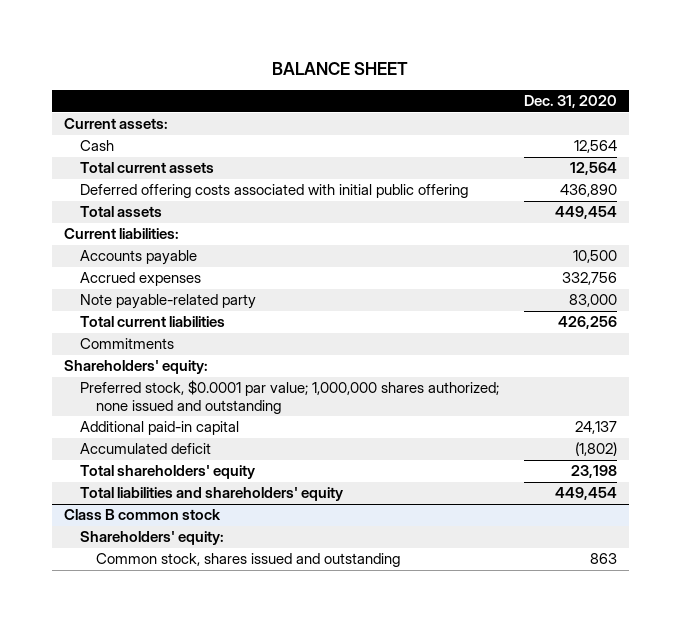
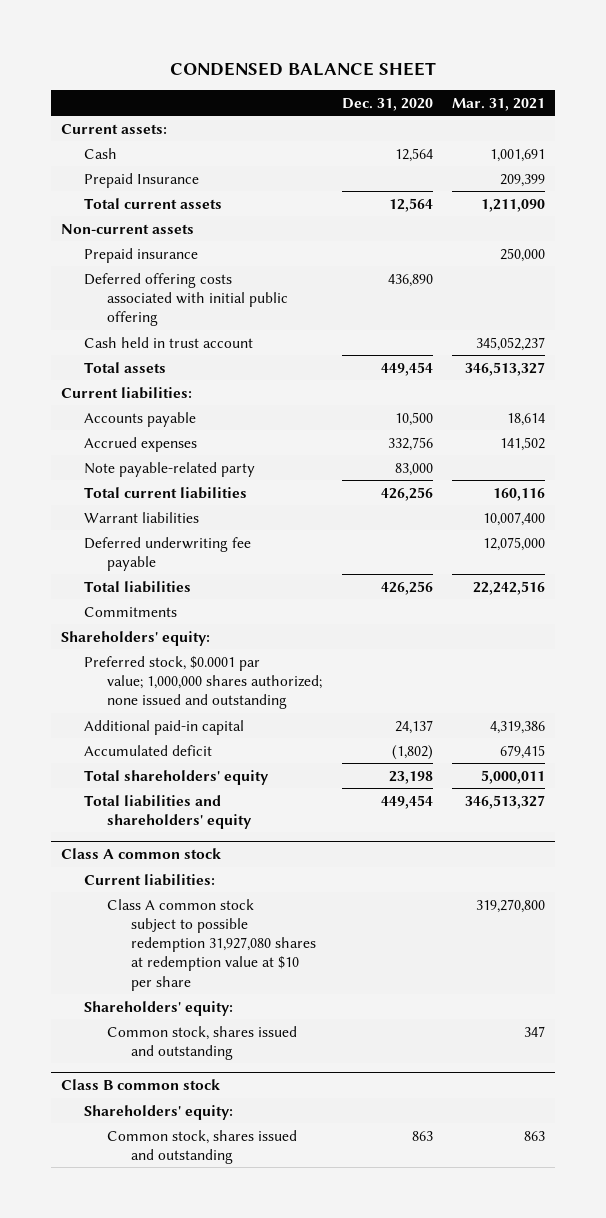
- BALANCE SHEET
+ CONDENSED BALANCE SHEET
- | Dec. 31, 2020
+ | Dec. 31, 2020 | Mar. 31, 2021
+ Prepaid Insurance | | 209,399
+ Non-current assets
+ Prepaid insurance | | 250,000
+ Cash held in trust account | | 345,052,237
+ Warrant liabilities | | 10,007,400
+ Deferred underwriting fee payable | | 12,075,000
+ Total liabilities | 426,256 | 22,242,516
+ Class A common stock
+ Current liabilities:
+ Class A common stock subject to possible redemption 31,927,080 shares at redemption value at $10 per share | | 319,270,800
+ Shareholders' equity:
+ Common stock, shares issued and outstanding | | 347

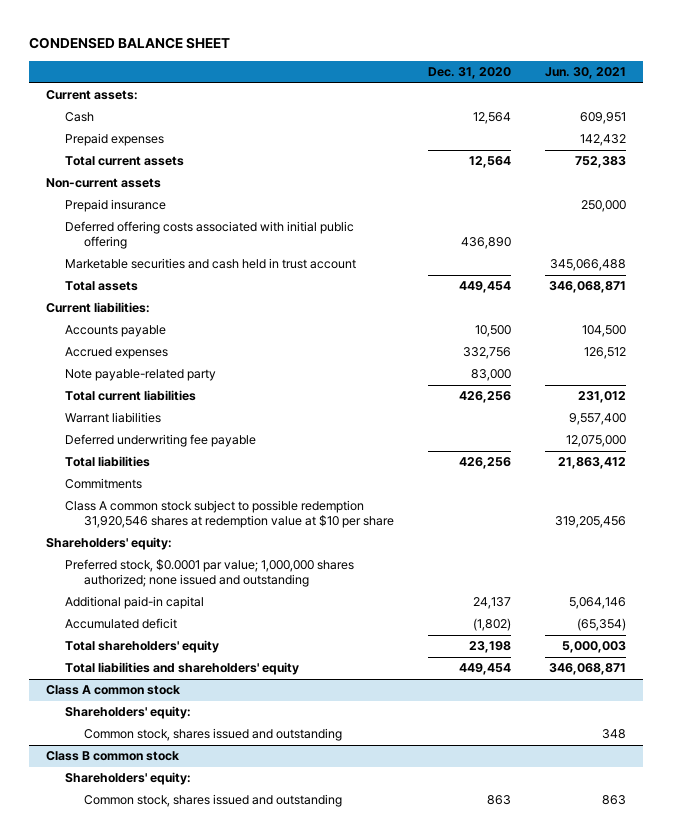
- | Dec. 31, 2020 | Mar. 31, 2021
+ | Dec. 31, 2020 | Jun. 30, 2021
- Prepaid Insurance | | 209,399
+ Prepaid expenses | | 142,432
- Cash held in trust account | | 345,052,237
+ Marketable securities and cash held in trust account | | 345,066,488
+ Class A common stock subject to possible redemption 31,920,546 shares at redemption value at $10 per share | | 319,205,456
@ Class A common stock
- Current liabilities:
- Class A common stock subject to possible redemption 31,927,080 shares at redemption value at $10 per share | | 319,270,800

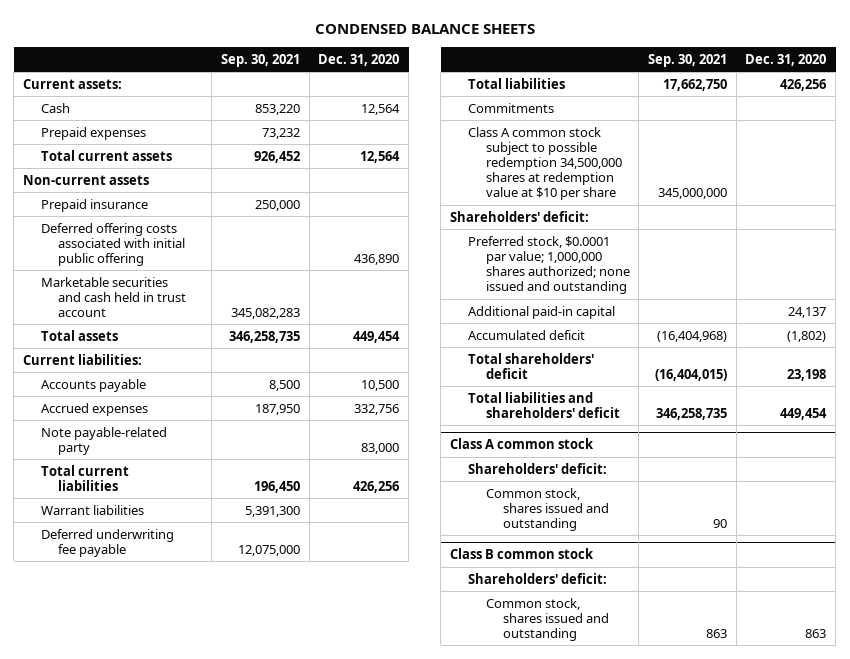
- CONDENSED BALANCE SHEET
+ CONDENSED BALANCE SHEETS
- | Dec. 31, 2020 | Jun. 30, 2021
+ | Sep. 30, 2021 | Dec. 31, 2020
- Class A common stock subject to possible redemption 31,920,546 shares at redemption value at $10 per share | | 319,205,456
- Shareholders' equity:
+ Class A common stock subject to possible redemption 34,500,000 shares at redemption value at $10 per share | 345,000,000 |
+ Shareholders' deficit:
- Total shareholders' equity | 23,198 | 5,000,003
- Total liabilities and shareholders' equity | 449,454 | 346,068,871
+ Total shareholders' deficit | (16,404,015) | 23,198
+ Total liabilities and shareholders' deficit | 346,258,735 | 449,454
@ Class A common stock
- Shareholders' equity:
+ Shareholders' deficit:
@ Class B common stock
- Shareholders' equity:
+ Shareholders' deficit:

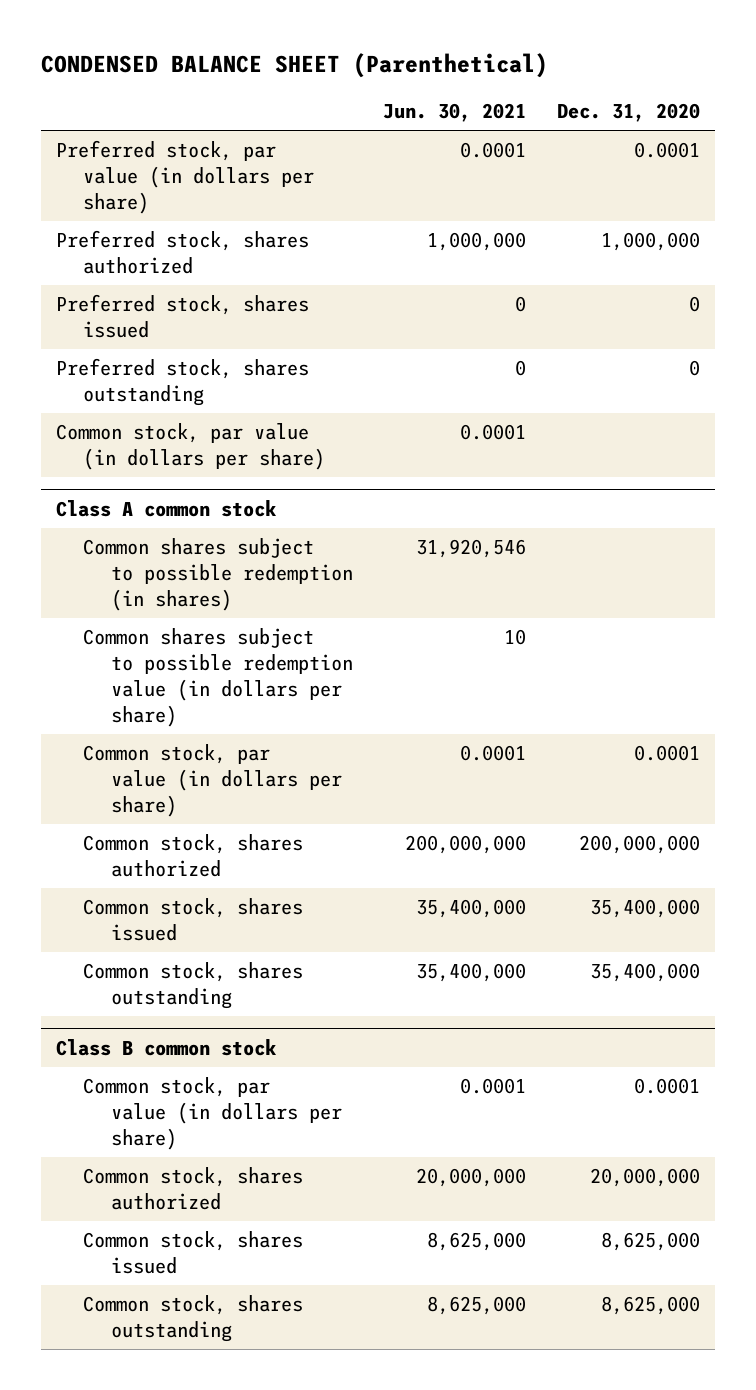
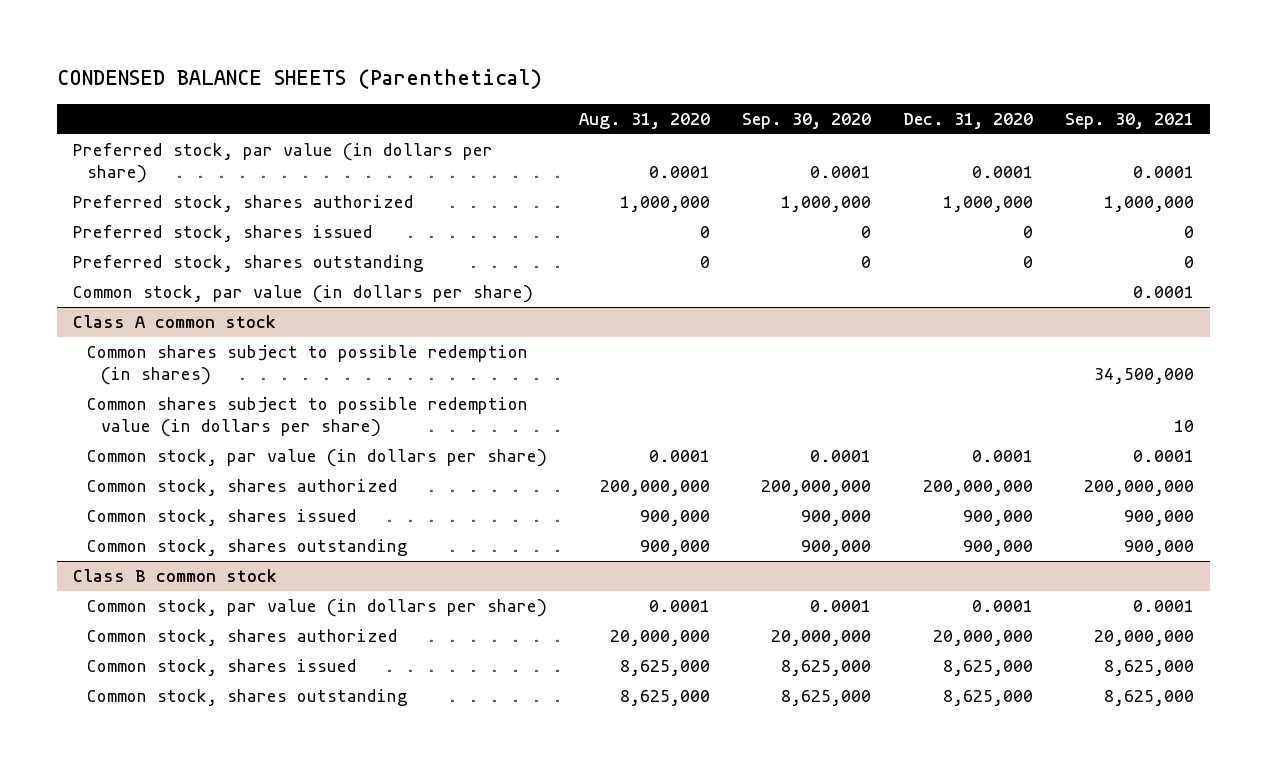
- CONDENSED BALANCE SHEET (Parenthetical)
+ CONDENSED BALANCE SHEETS (Parenthetical)
- | Jun. 30, 2021 | Dec. 31, 2020
+ | Aug. 31, 2020 | Sep. 30, 2020 | Dec. 31, 2020 | Sep. 30, 2021
@ Class A common stock
- Common stock, shares issued | 35,400,000 | 35,400,000
- Common stock, shares outstanding | 35,400,000 | 35,400,000
+ Common stock, shares issued | 900,000 | 900,000 | 900,000 | 900,000
+ Common stock, shares outstanding | 900,000 | 900,000 | 900,000 | 900,000

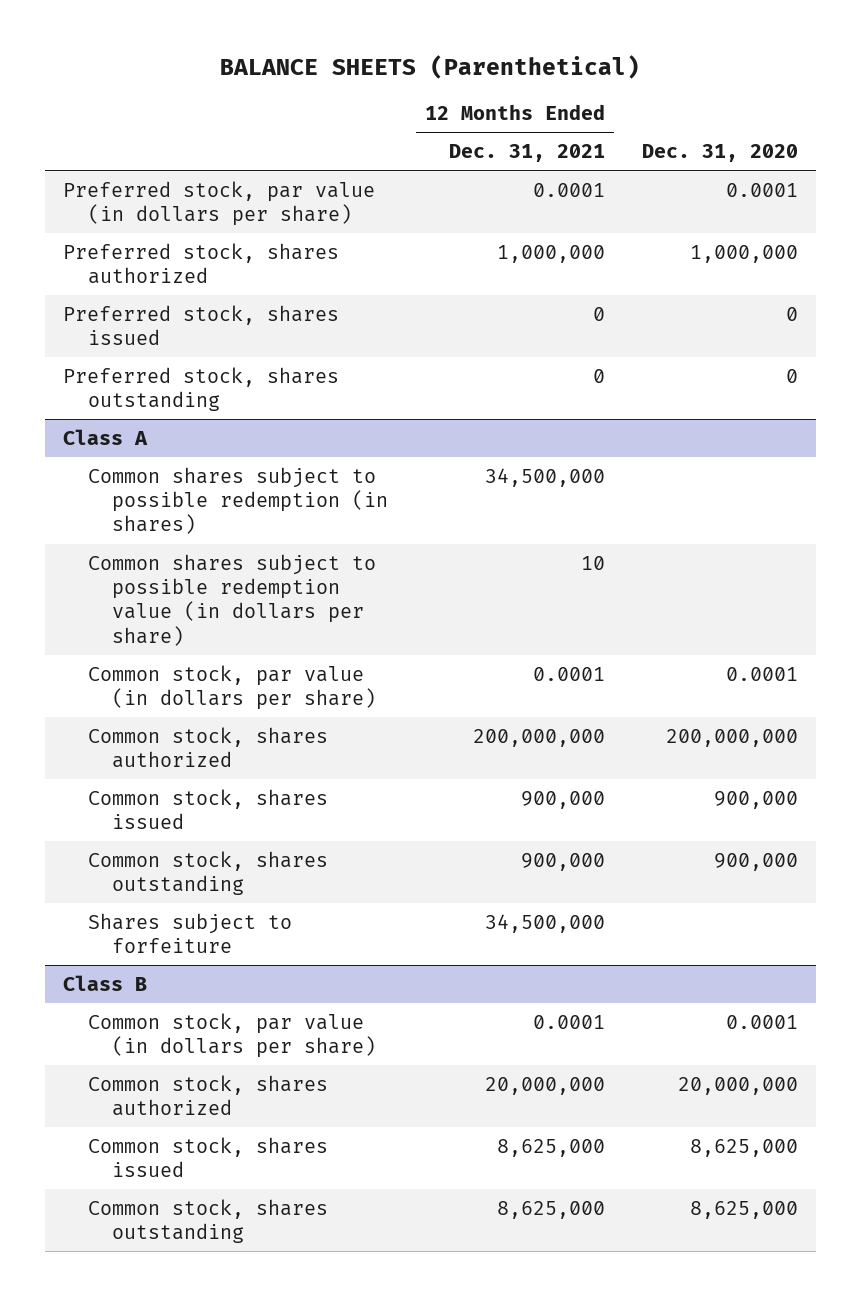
- CONDENSED BALANCE SHEETS (Parenthetical)
+ BALANCE SHEETS (Parenthetical)
- | Aug. 31, 2020 | Sep. 30, 2020 | Dec. 31, 2020 | Sep. 30, 2021
+ | 12 Months Ended Dec. 31, 2021 | Dec. 31, 2020
- Common stock, par value (in dollars per share) | | | | 0.0001
- Class A common stock
+ Class A
- Class B common stock
+ Shares subject to forfeiture | 34,500,000 |
+ Class B

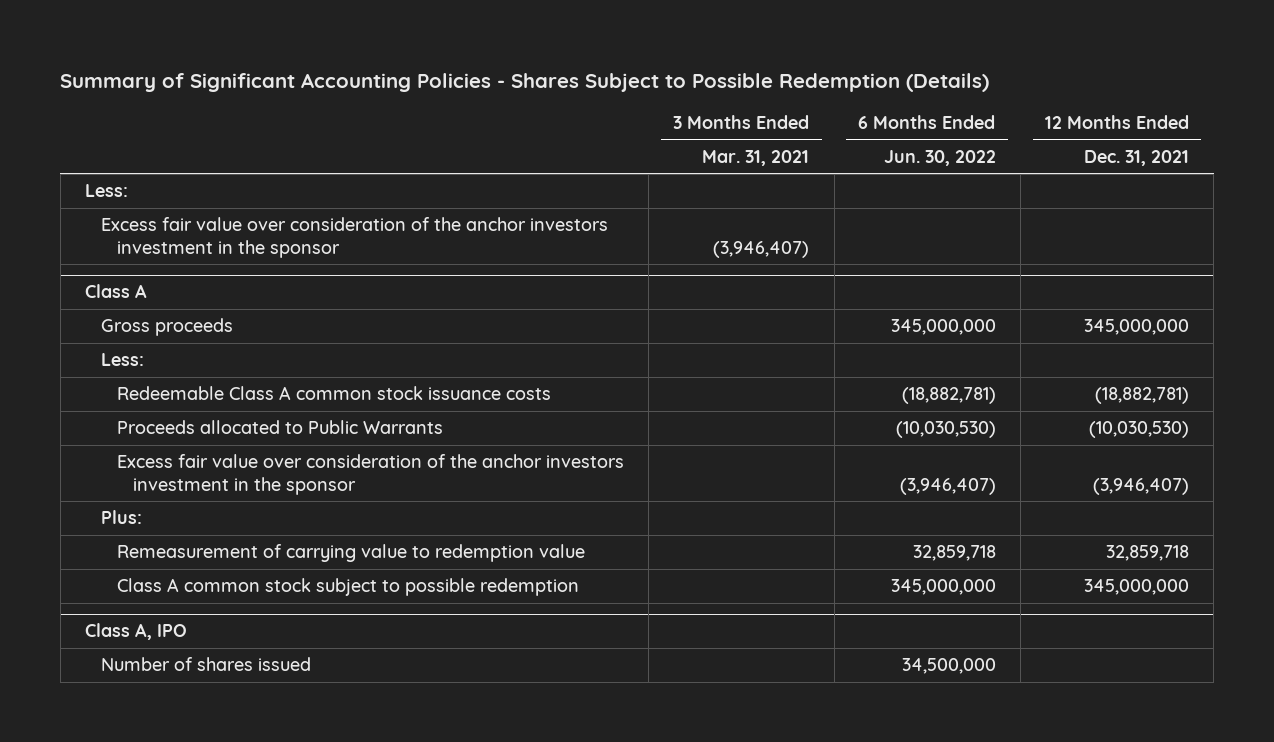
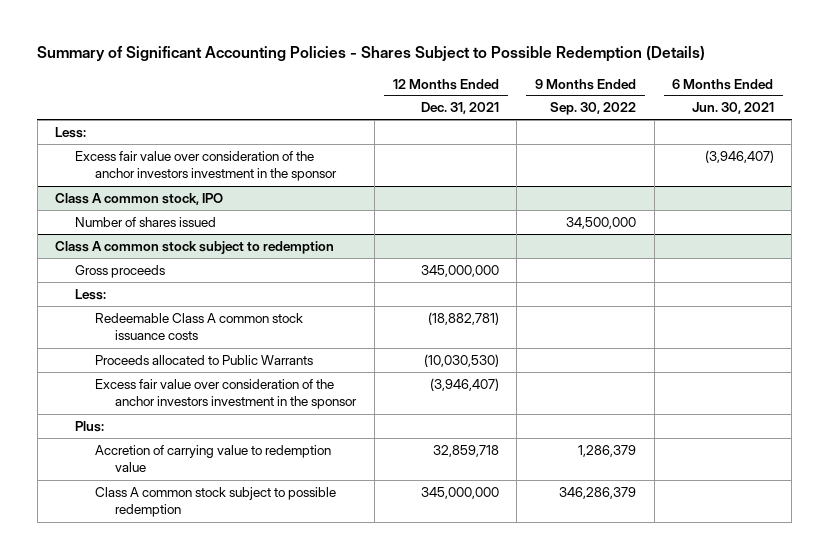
- | 3 Months Ended Mar. 31, 2021 | 6 Months Ended Jun. 30, 2022 | 12 Months Ended Dec. 31, 2021
+ | 12 Months Ended Dec. 31, 2021 | 9 Months Ended Sep. 30, 2022 | 6 Months Ended Jun. 30, 2021
- Class A
+ Class A common stock, IPO
+ Number of shares issued | | 34,500,000 |
+ Class A common stock subject to redemption
- Remeasurement of carrying value to redemption value | | 32,859,718 | 32,859,718
+ Accretion of carrying value to redemption value | 32,859,718 | 1,286,379 |
- Class A, IPO
- Number of shares issued | | 34,500,000 |

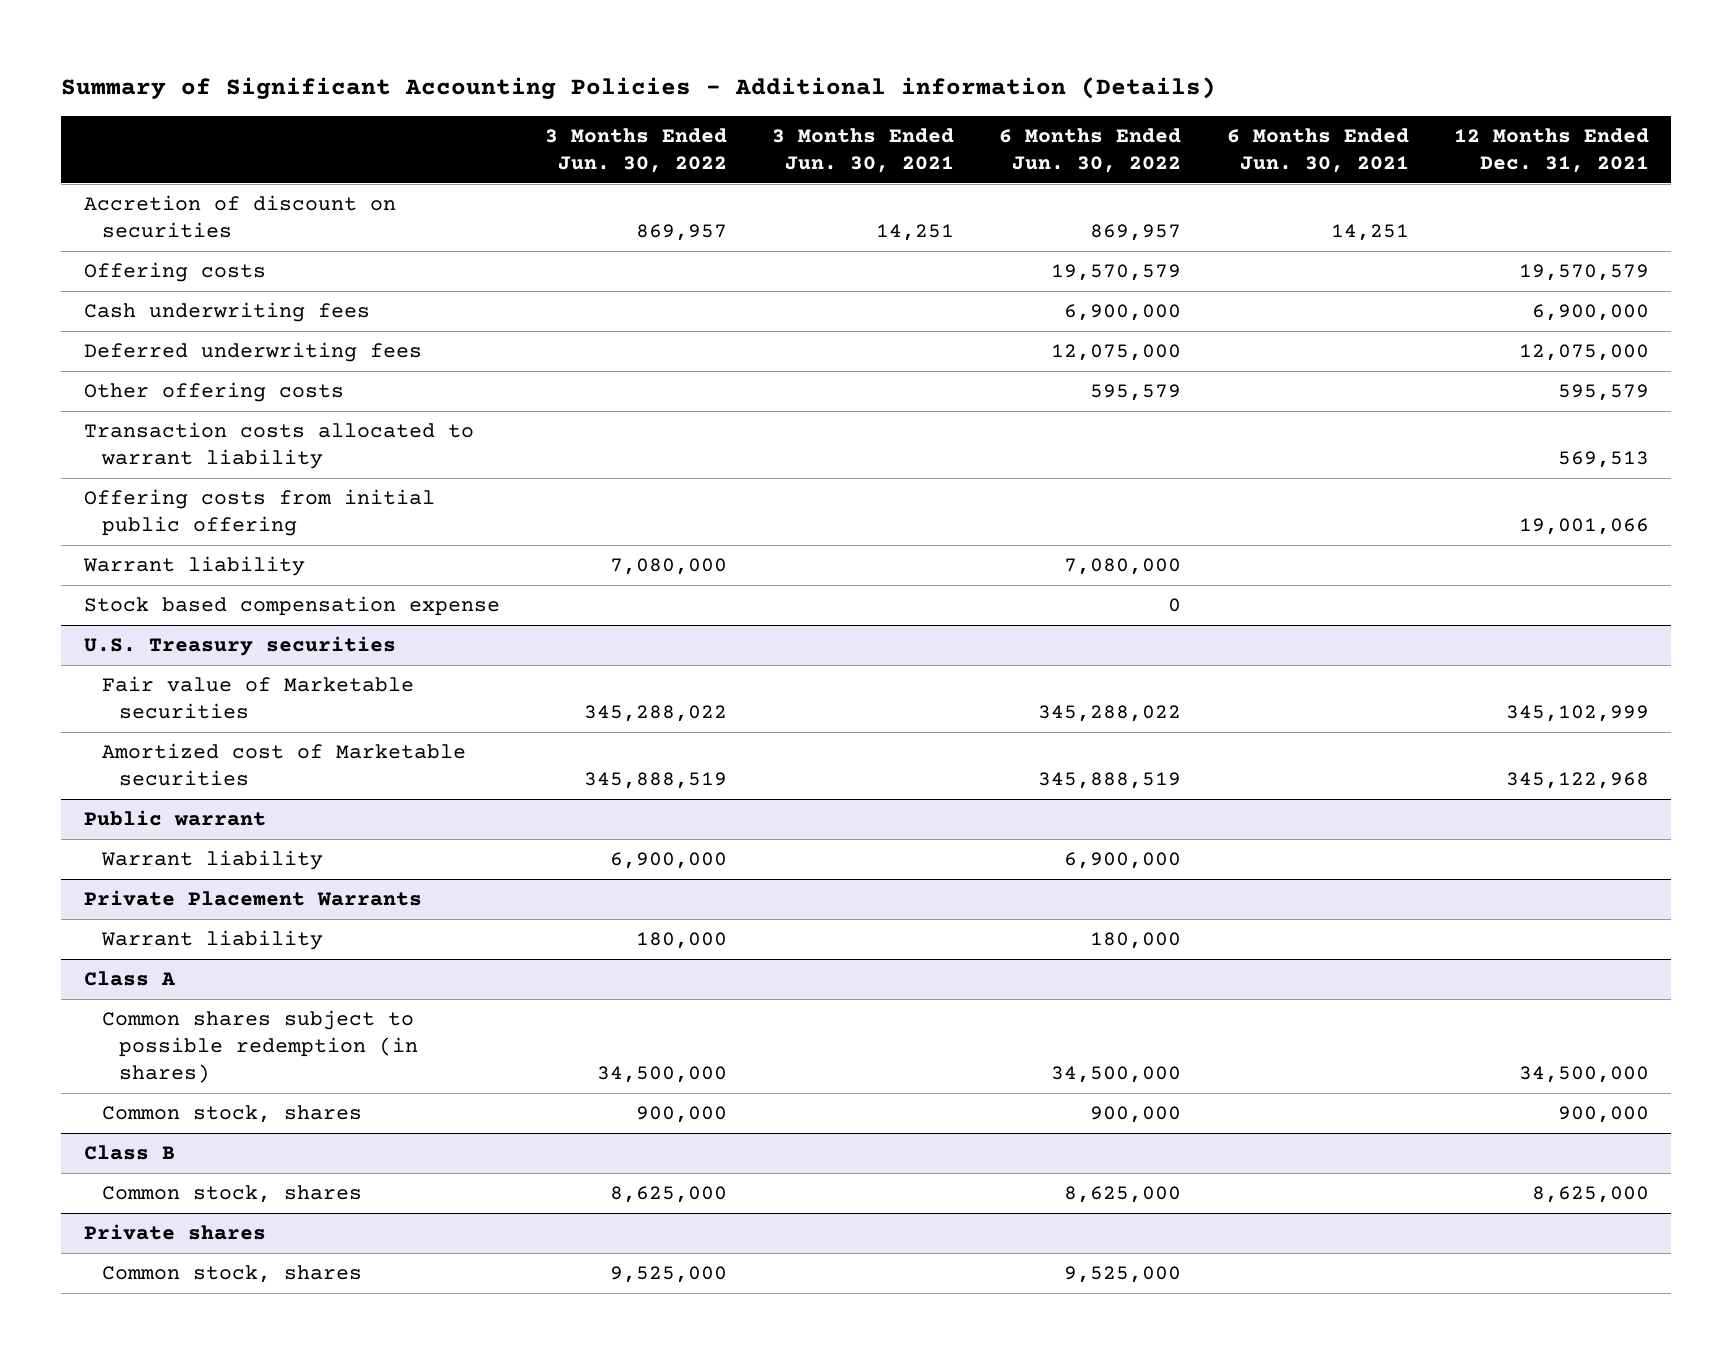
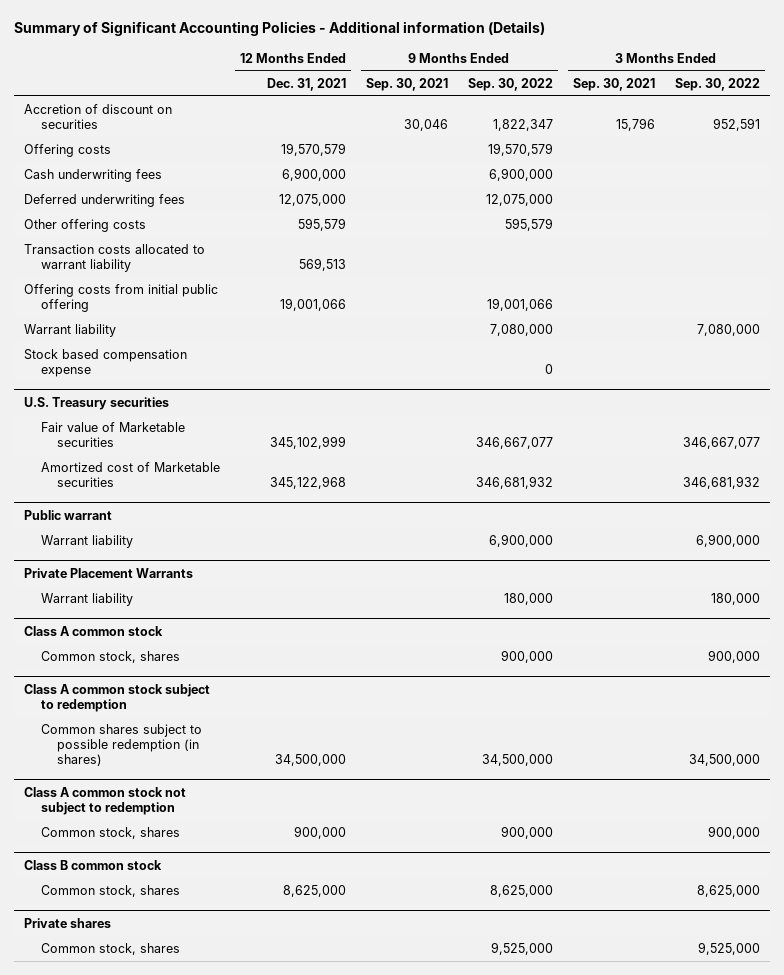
- | 3 Months Ended Jun. 30, 2022 | 3 Months Ended Jun. 30, 2021 | 6 Months Ended Jun. 30, 2022 | 6 Months Ended Jun. 30, 2021 | 12 Months Ended Dec. 31, 2021
+ | 12 Months Ended Dec. 31, 2021 | 9 Months Ended Sep. 30, 2021 | 9 Months Ended Sep. 30, 2022 | 3 Months Ended Sep. 30, 2021 | 3 Months Ended Sep. 30, 2022
- Class A
+ Class A common stock
+ Common stock, shares | | | 900,000 | | 900,000
+ Class A common stock subject to redemption
+ Class A common stock not subject to redemption
- Class B
+ Class B common stock

